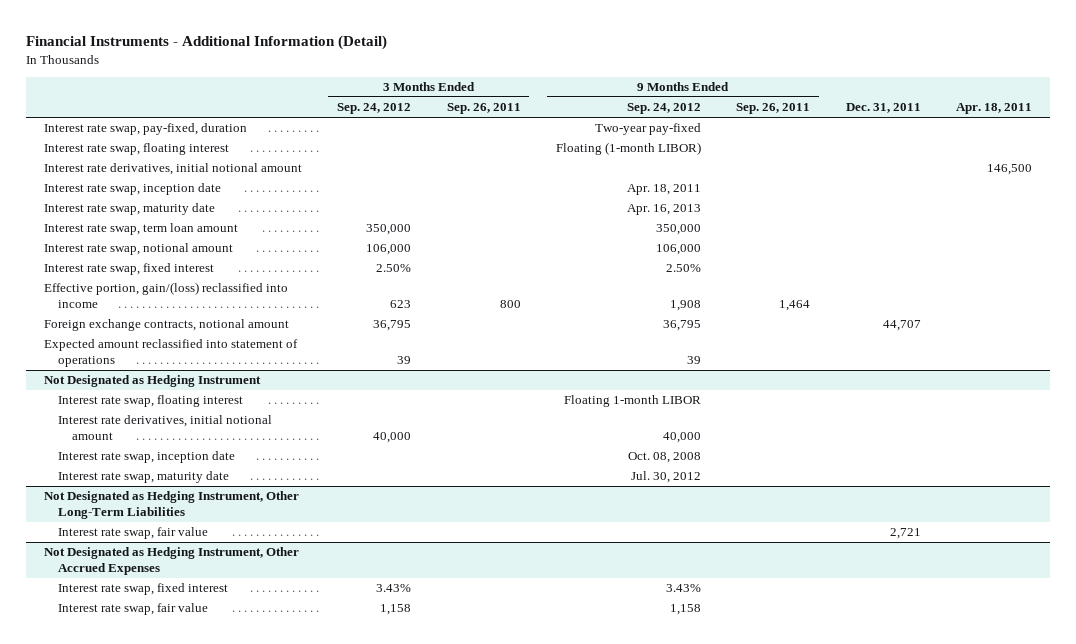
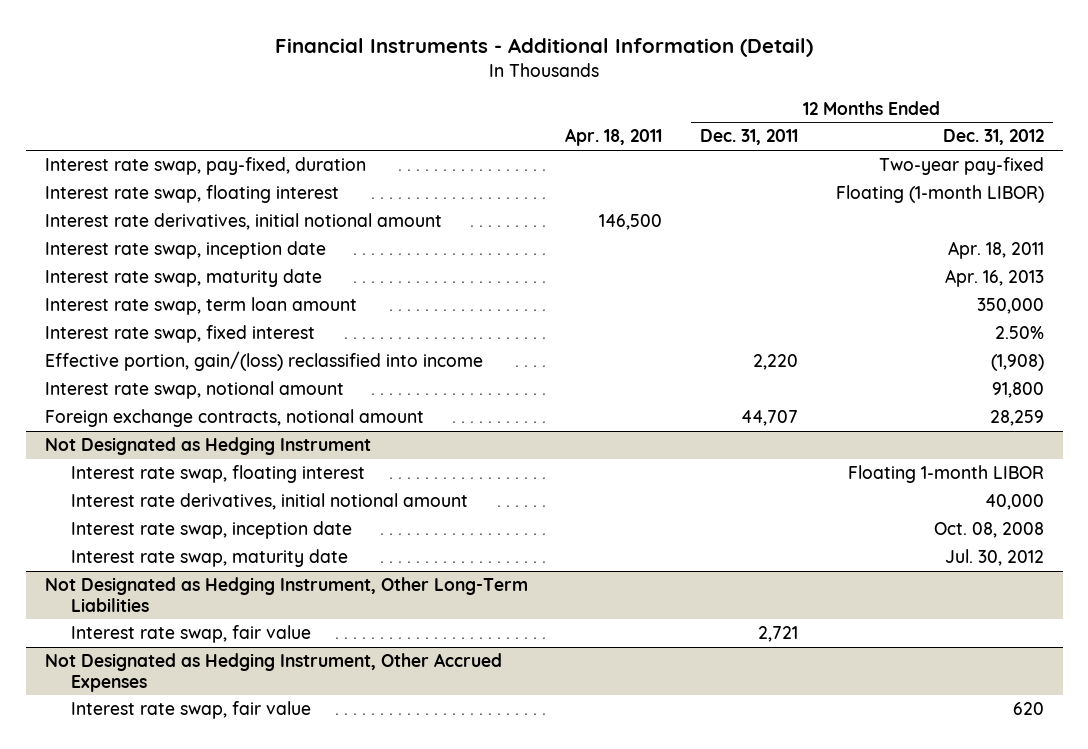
- | 3 Months Ended Sep. 24, 2012 | 3 Months Ended Sep. 26, 2011 | 9 Months Ended Sep. 24, 2012 | 9 Months Ended Sep. 26, 2011 | Dec. 31, 2011 | Apr. 18, 2011
+ | Apr. 18, 2011 | 12 Months Ended Dec. 31, 2011 | 12 Months Ended Dec. 31, 2012
moved down: Interest rate swap, notional amount | | | 91,800
- Expected amount reclassified into statement of operations | 39 | | 39 | | |
@ Not Designated as Hedging Instrument, Other Accrued Expenses
- Interest rate swap, fixed interest | 3.43% | | 3.43% | | |

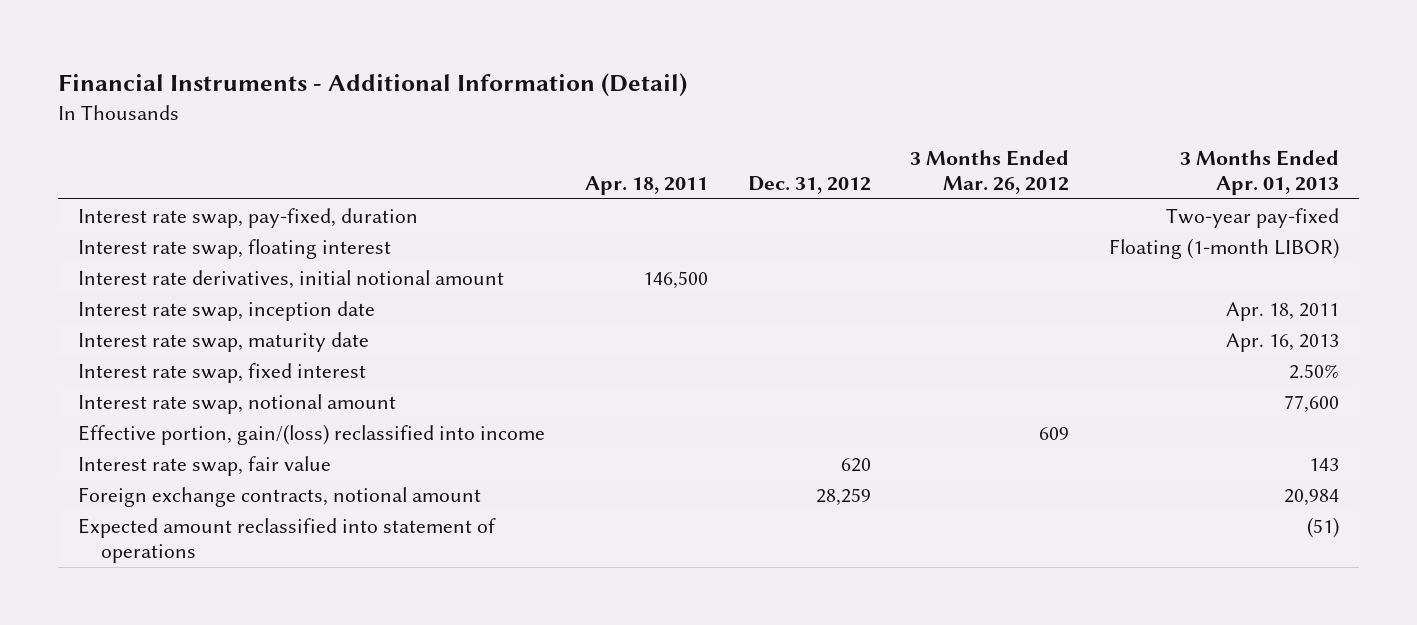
- | Apr. 18, 2011 | 12 Months Ended Dec. 31, 2011 | 12 Months Ended Dec. 31, 2012
+ | Apr. 18, 2011 | Dec. 31, 2012 | 3 Months Ended Mar. 26, 2012 | 3 Months Ended Apr. 01, 2013
- Interest rate swap, term loan amount | | | 350,000
moved down: Effective portion, gain/(loss) reclassified into income | | | 609 |
+ Interest rate swap, fair value | | 620 | | 143
- Not Designated as Hedging Instrument
- Interest rate swap, floating interest | | | Floating 1-month LIBOR
- Interest rate derivatives, initial notional amount | | | 40,000
- Interest rate swap, inception date | | | Oct. 08, 2008
- Interest rate swap, maturity date | | | Jul. 30, 2012
- Not Designated as Hedging Instrument, Other Long-Term Liabilities
- Interest rate swap, fair value | | 2,721 |
- Not Designated as Hedging Instrument, Other Accrued Expenses
- Interest rate swap, fair value | | | 620
+ Expected amount reclassified into statement of operations | | | | (51)

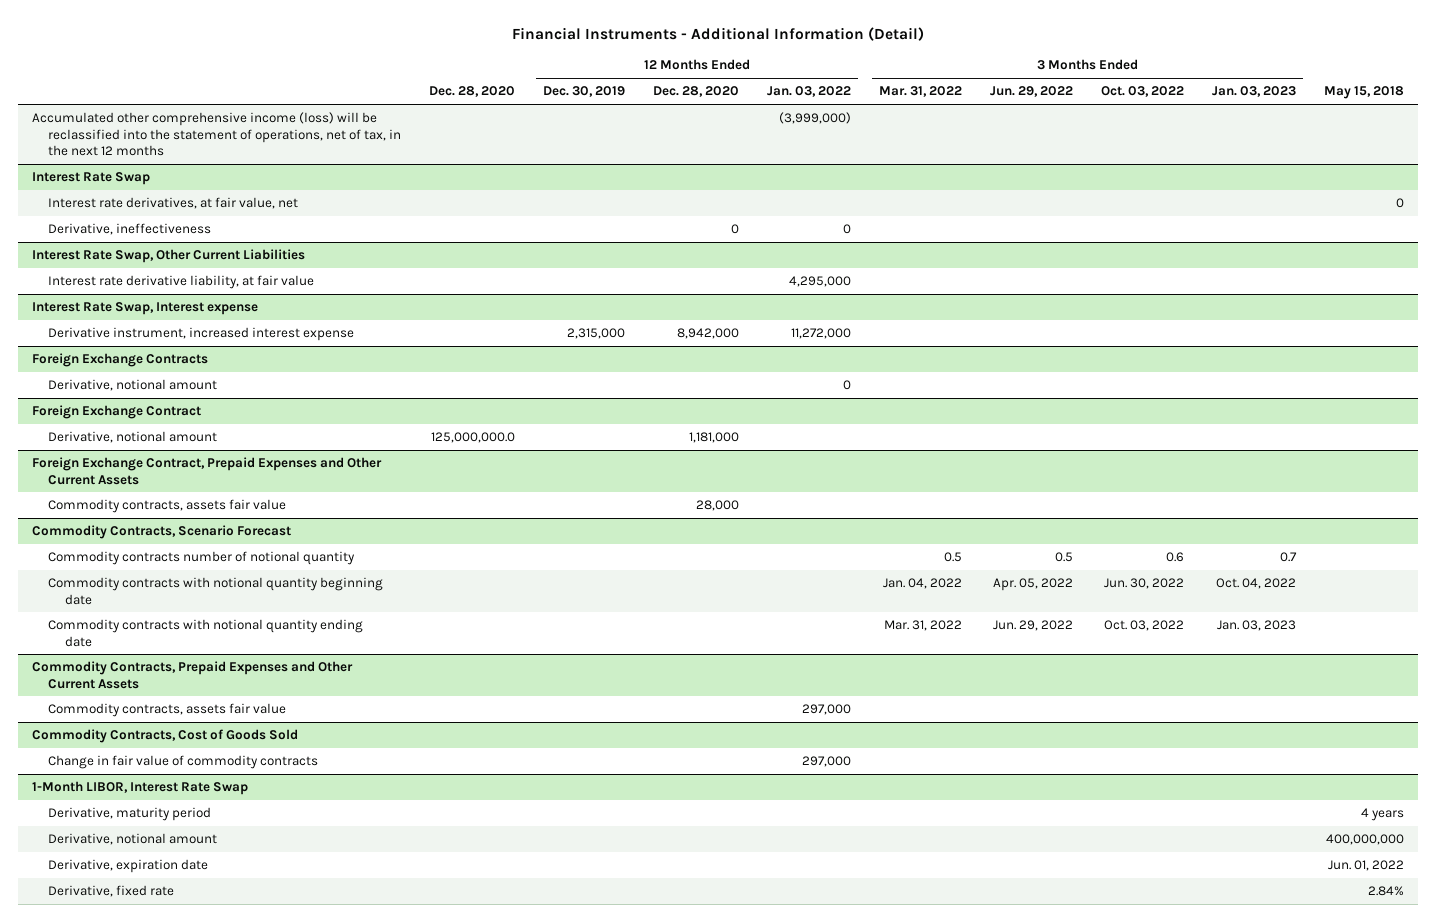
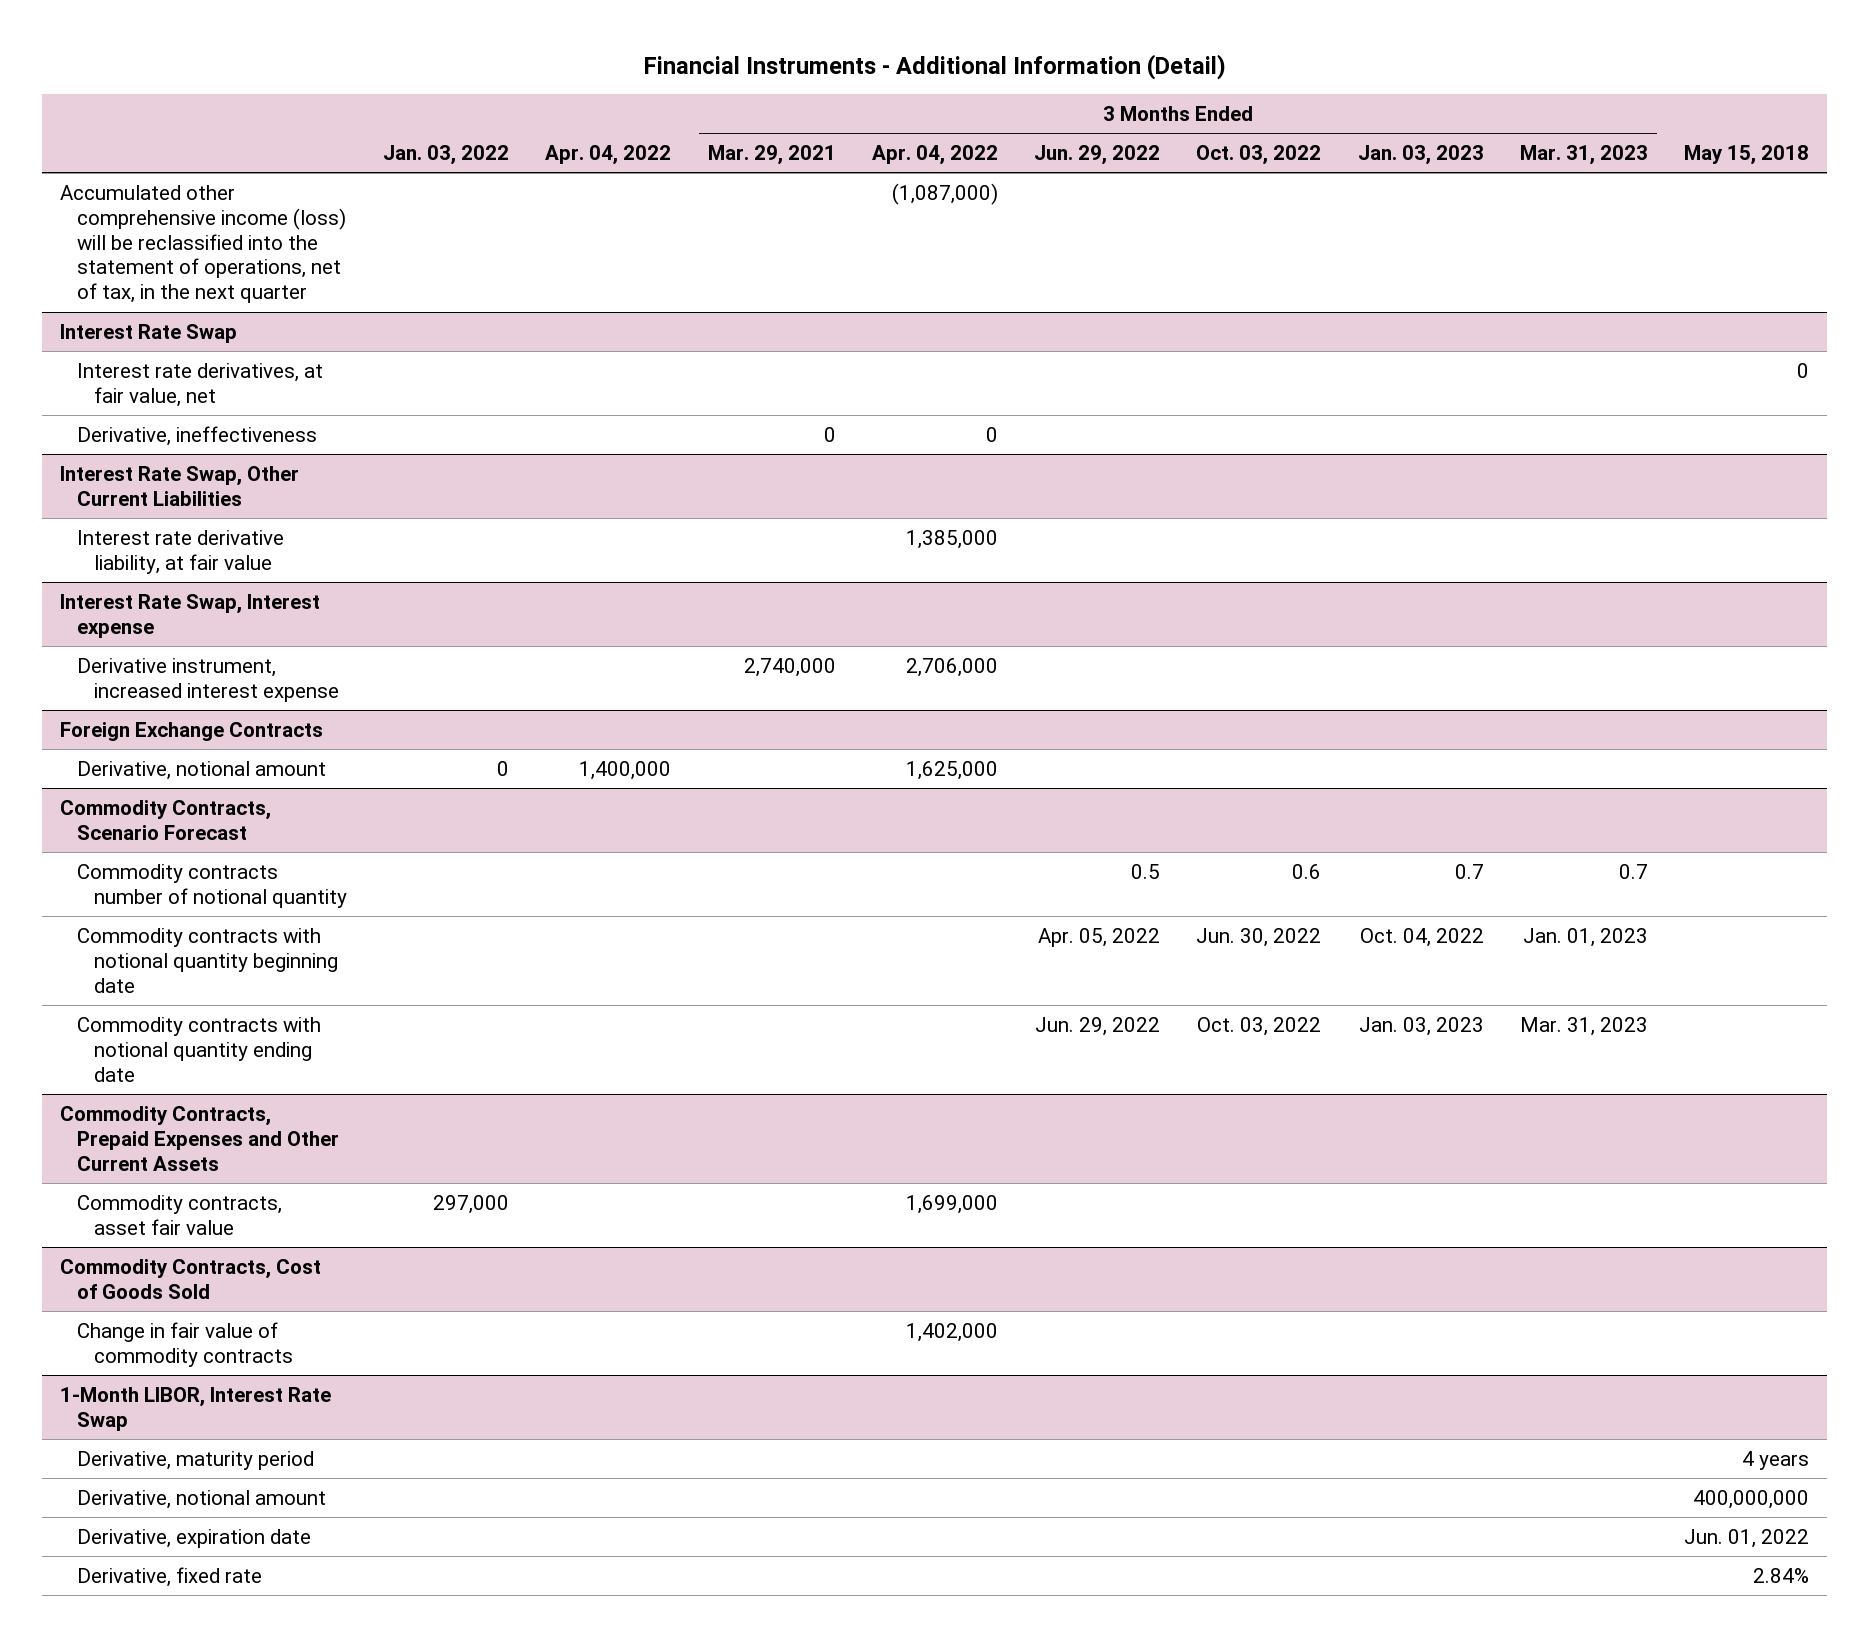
- | Dec. 28, 2020 | 12 Months Ended Dec. 30, 2019 | 12 Months Ended Dec. 28, 2020 | 12 Months Ended Jan. 03, 2022 | 3 Months Ended Mar. 31, 2022 | 3 Months Ended Jun. 29, 2022 | 3 Months Ended Oct. 03, 2022 | 3 Months Ended Jan. 03, 2023 | May 15, 2018
+ | Jan. 03, 2022 | Apr. 04, 2022 | 3 Months Ended Mar. 29, 2021 | 3 Months Ended Apr. 04, 2022 | 3 Months Ended Jun. 29, 2022 | 3 Months Ended Oct. 03, 2022 | 3 Months Ended Jan. 03, 2023 | 3 Months Ended Mar. 31, 2023 | May 15, 2018
- Accumulated other comprehensive income (loss) will be reclassified into the statement of operations, net of tax, in the next 12 months | | | | (3,999,000) | | | | |
+ Accumulated other comprehensive income (loss) will be reclassified into the statement of operations, net of tax, in the next quarter | | | | (1,087,000) | | | | |
- Foreign Exchange Contract
- Derivative, notional amount | 125,000,000.0 | | 1,181,000 | | | | | |
- Foreign Exchange Contract, Prepaid Expenses and Other Current Assets
- Commodity contracts, assets fair value | | | 28,000 | | | | | |
@ Commodity Contracts, Prepaid Expenses and Other Current Assets
- Commodity contracts, assets fair value | | | | 297,000 | | | | |
+ Commodity contracts, asset fair value | 297,000 | | | 1,699,000 | | | | |

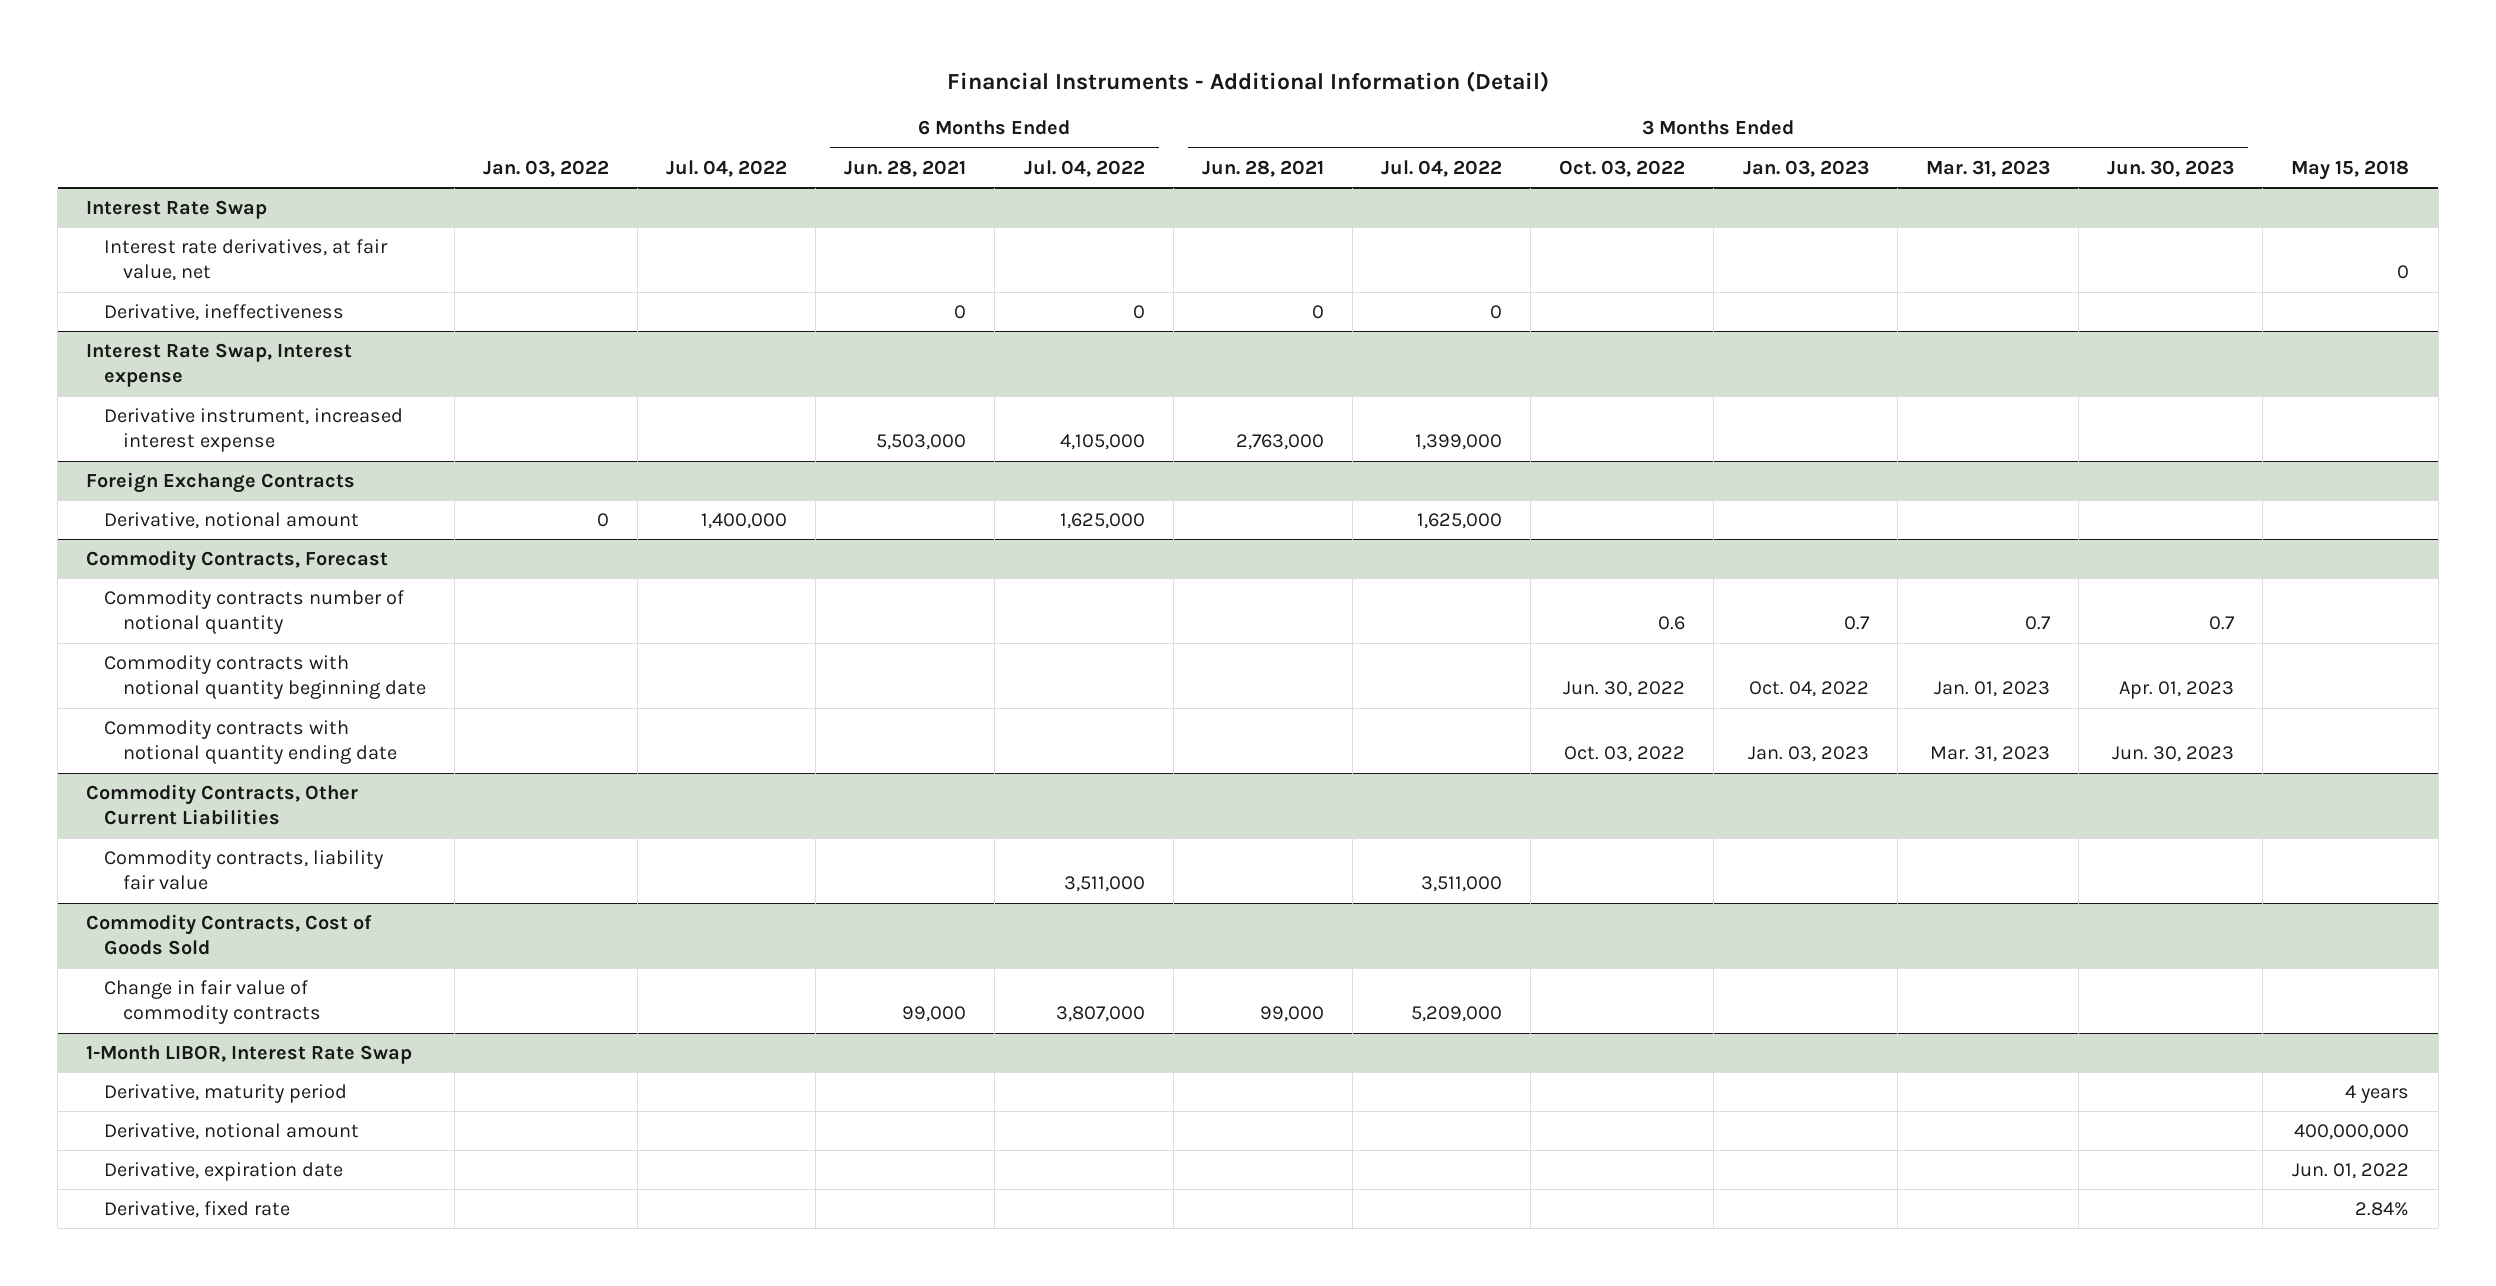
- | Jan. 03, 2022 | Apr. 04, 2022 | 3 Months Ended Mar. 29, 2021 | 3 Months Ended Apr. 04, 2022 | 3 Months Ended Jun. 29, 2022 | 3 Months Ended Oct. 03, 2022 | 3 Months Ended Jan. 03, 2023 | 3 Months Ended Mar. 31, 2023 | May 15, 2018
+ | Jan. 03, 2022 | Jul. 04, 2022 | 6 Months Ended Jun. 28, 2021 | 6 Months Ended Jul. 04, 2022 | 3 Months Ended Jun. 28, 2021 | 3 Months Ended Jul. 04, 2022 | 3 Months Ended Oct. 03, 2022 | 3 Months Ended Jan. 03, 2023 | 3 Months Ended Mar. 31, 2023 | 3 Months Ended Jun. 30, 2023 | May 15, 2018
- Accumulated other comprehensive income (loss) will be reclassified into the statement of operations, net of tax, in the next quarter | | | | (1,087,000) | | | | |
- Interest Rate Swap, Other Current Liabilities
- Interest rate derivative liability, at fair value | | | | 1,385,000 | | | | |
- Commodity Contracts, Scenario Forecast
+ Commodity Contracts, Forecast
- Commodity Contracts, Prepaid Expenses and Other Current Assets
- Commodity contracts, asset fair value | 297,000 | | | 1,699,000 | | | | |
+ Commodity Contracts, Other Current Liabilities
+ Commodity contracts, liability fair value | | | | 3,511,000 | | 3,511,000 | | | | |

